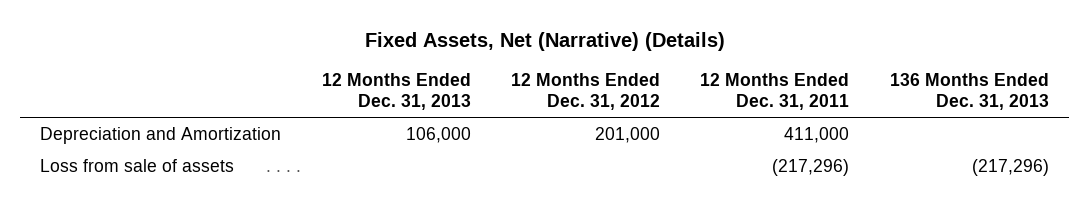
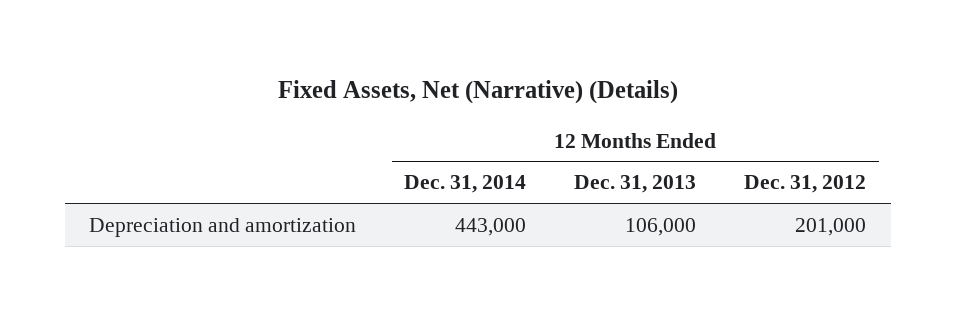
- | 12 Months Ended Dec. 31, 2013 | 12 Months Ended Dec. 31, 2012 | 12 Months Ended Dec. 31, 2011 | 136 Months Ended Dec. 31, 2013
+ | 12 Months Ended Dec. 31, 2014 | 12 Months Ended Dec. 31, 2013 | 12 Months Ended Dec. 31, 2012
- Depreciation and Amortization | 106,000 | 201,000 | 411,000 |
- Loss from sale of assets | | | (217,296) | (217,296)
+ Depreciation and amortization | 443,000 | 106,000 | 201,000

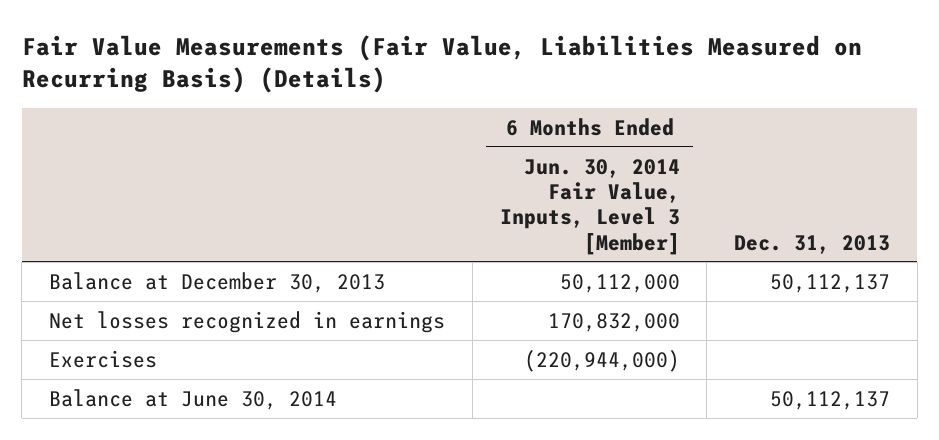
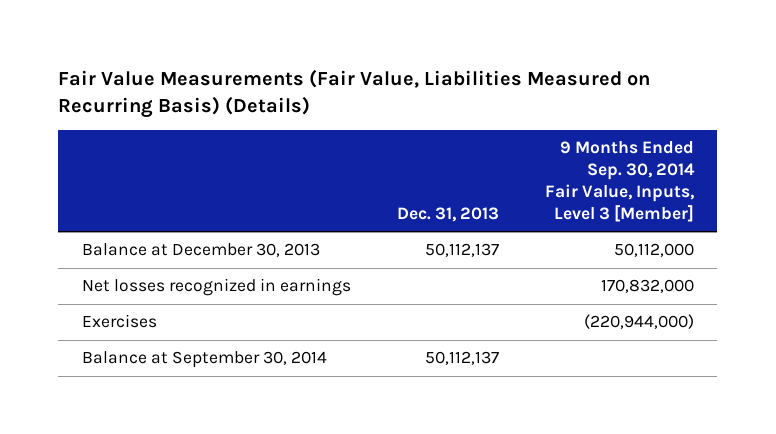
- | 6 Months Ended Jun. 30, 2014 Fair Value, Inputs, Level 3 [Member] | Dec. 31, 2013
+ | Dec. 31, 2013 | 9 Months Ended Sep. 30, 2014 Fair Value, Inputs, Level 3 [Member]
- Balance at June 30, 2014 | | 50,112,137
+ Balance at September 30, 2014 | 50,112,137 |

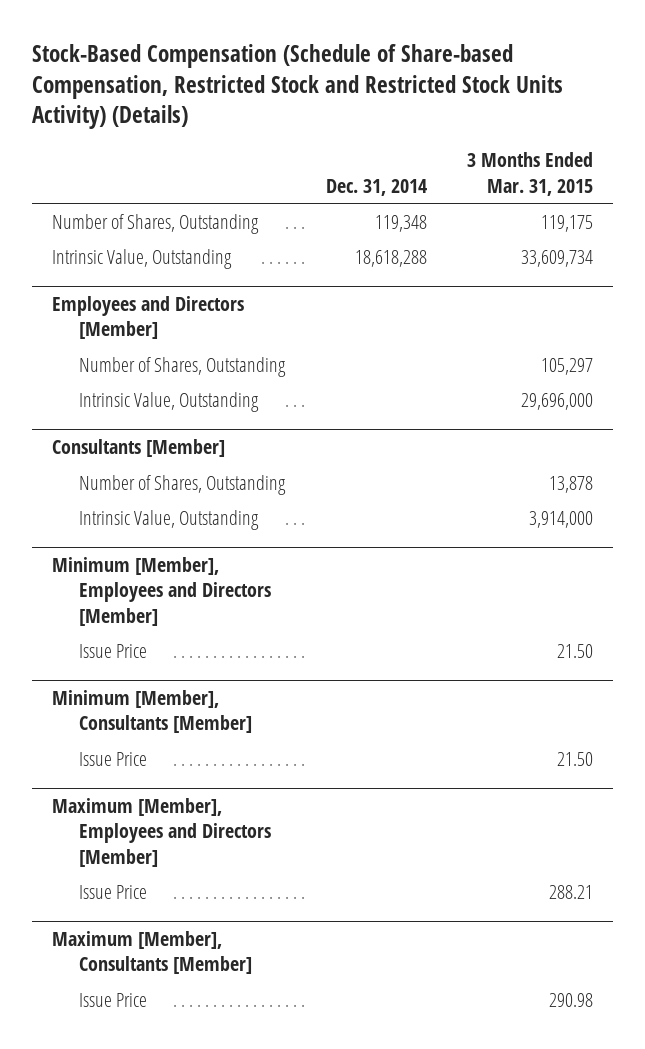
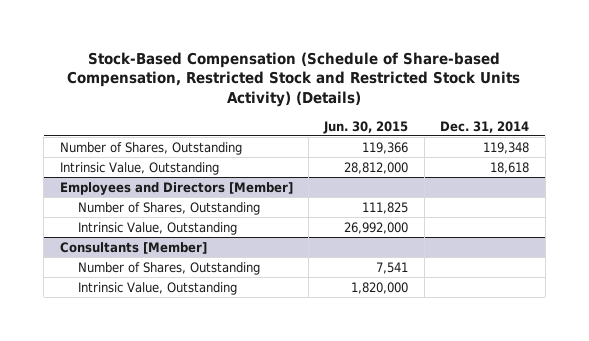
- | Dec. 31, 2014 | 3 Months Ended Mar. 31, 2015
+ | Jun. 30, 2015 | Dec. 31, 2014
- Intrinsic Value, Outstanding | 18,618,288 | 33,609,734
+ Intrinsic Value, Outstanding | 28,812,000 | 18,618
- Minimum [Member], Employees and Directors [Member]
- Issue Price | | 21.50
- Minimum [Member], Consultants [Member]
- Issue Price | | 21.50
- Maximum [Member], Employees and Directors [Member]
- Issue Price | | 288.21
- Maximum [Member], Consultants [Member]
- Issue Price | | 290.98

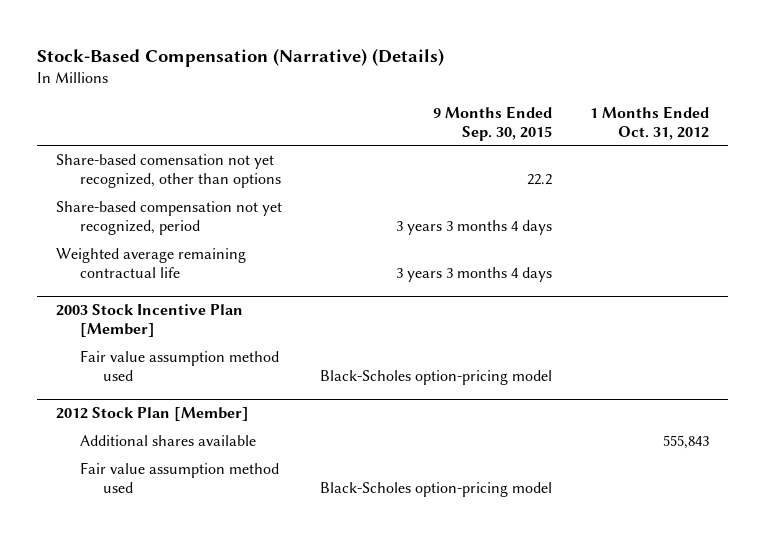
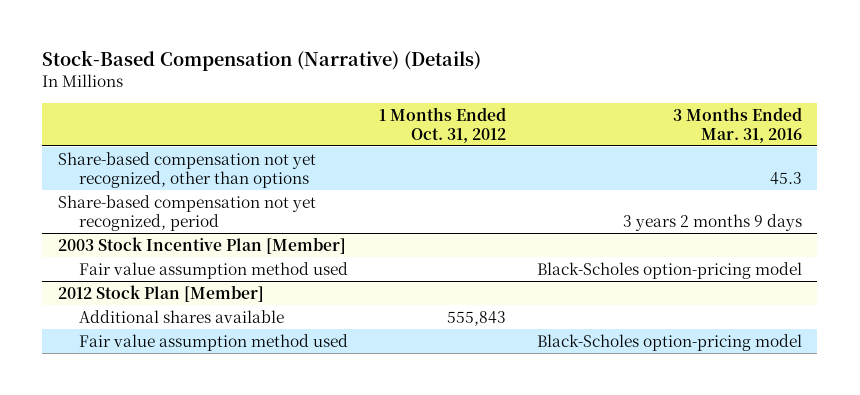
- | 9 Months Ended Sep. 30, 2015 | 1 Months Ended Oct. 31, 2012
+ | 1 Months Ended Oct. 31, 2012 | 3 Months Ended Mar. 31, 2016
- Share-based comensation not yet recognized, other than options | 22.2 |
+ Share-based compensation not yet recognized, other than options | | 45.3
- Weighted average remaining contractual life | 3 years 3 months 4 days |

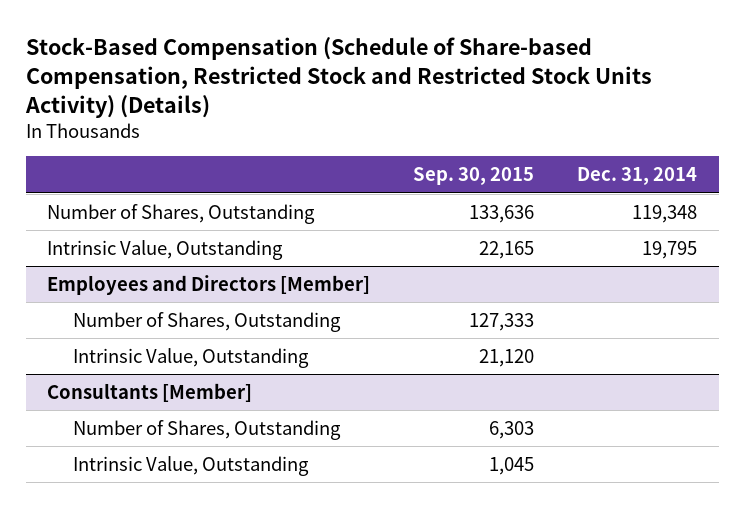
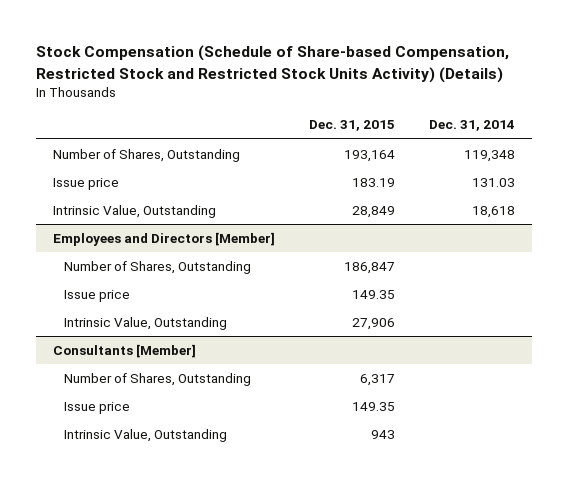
- Stock-Based Compensation (Schedule of Share-based Compensation, Restricted Stock and Restricted Stock Units Activity) (Details)
+ Stock Compensation (Schedule of Share-based Compensation, Restricted Stock and Restricted Stock Units Activity) (Details)
- | Sep. 30, 2015 | Dec. 31, 2014
+ | Dec. 31, 2015 | Dec. 31, 2014
- Intrinsic Value, Outstanding | 22,165 | 19,795
+ Issue price | 183.19 | 131.03
+ Intrinsic Value, Outstanding | 28,849 | 18,618
@ Employees and Directors [Member]
+ Issue price | 149.35 |
@ Consultants [Member]
+ Issue price | 149.35 |

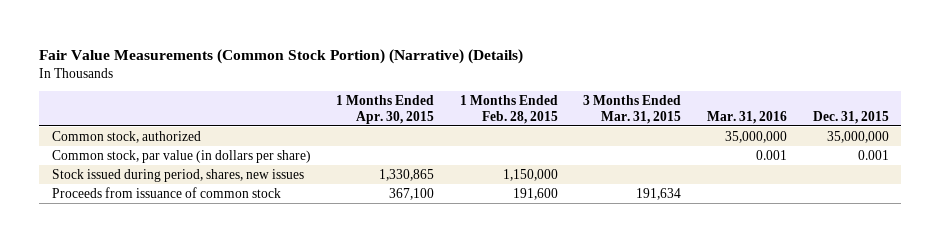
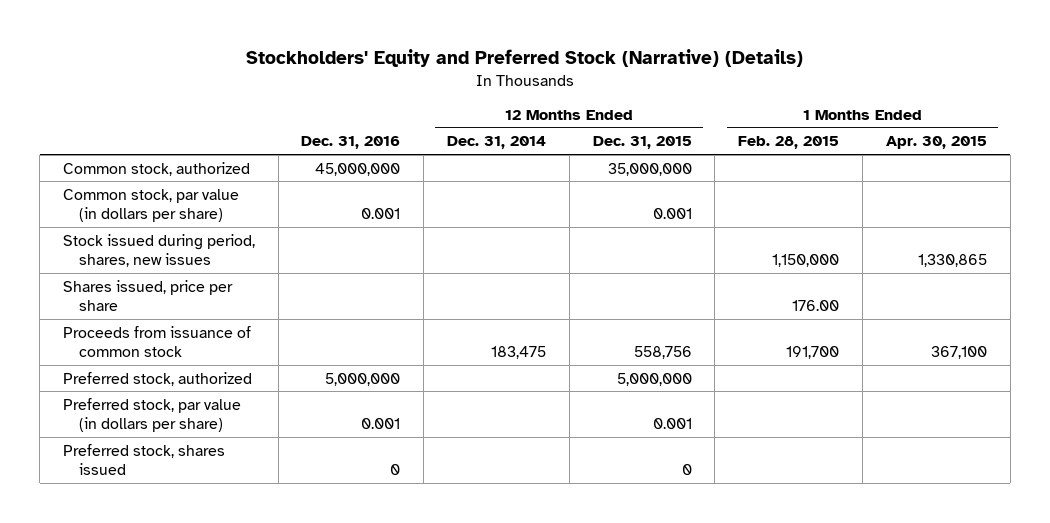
- Fair Value Measurements (Common Stock Portion) (Narrative) (Details)
+ Stockholders' Equity and Preferred Stock (Narrative) (Details)
- | 1 Months Ended Apr. 30, 2015 | 1 Months Ended Feb. 28, 2015 | 3 Months Ended Mar. 31, 2015 | Mar. 31, 2016 | Dec. 31, 2015
+ | Dec. 31, 2016 | 12 Months Ended Dec. 31, 2014 | 12 Months Ended Dec. 31, 2015 | 1 Months Ended Feb. 28, 2015 | 1 Months Ended Apr. 30, 2015
- Proceeds from issuance of common stock | 367,100 | 191,600 | 191,634 | |
+ Shares issued, price per share | | | | 176.00 |
+ Proceeds from issuance of common stock | | 183,475 | 558,756 | 191,700 | 367,100
+ Preferred stock, authorized | 5,000,000 | | 5,000,000 | |
+ Preferred stock, par value (in dollars per share) | 0.001 | | 0.001 | |
+ Preferred stock, shares issued | 0 | | 0 | |

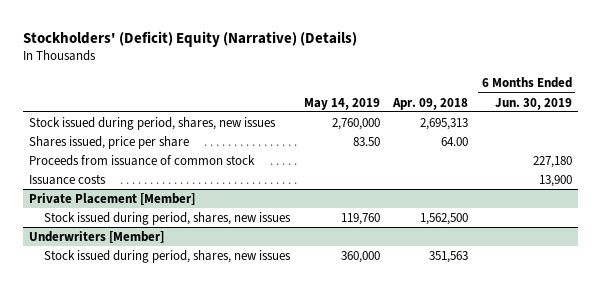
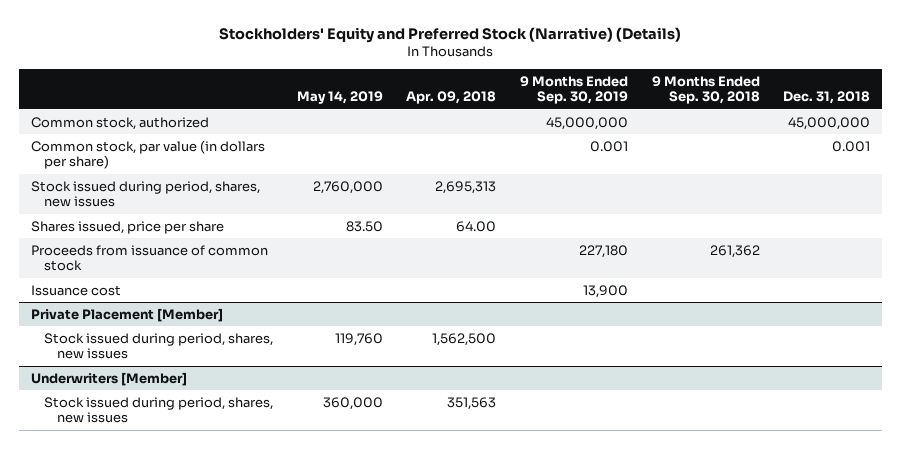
- Stockholders' (Deficit) Equity (Narrative) (Details)
+ Stockholders' Equity and Preferred Stock (Narrative) (Details)
- | May 14, 2019 | Apr. 09, 2018 | 6 Months Ended Jun. 30, 2019
+ | May 14, 2019 | Apr. 09, 2018 | 9 Months Ended Sep. 30, 2019 | 9 Months Ended Sep. 30, 2018 | Dec. 31, 2018
+ Common stock, authorized | | | 45,000,000 | | 45,000,000
+ Common stock, par value (in dollars per share) | | | 0.001 | | 0.001
- Issuance costs | | | 13,900
+ Issuance cost | | | 13,900 | |

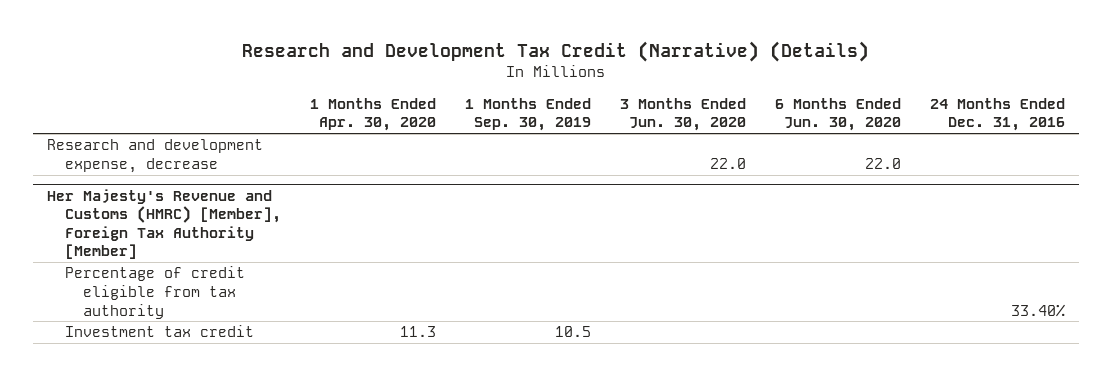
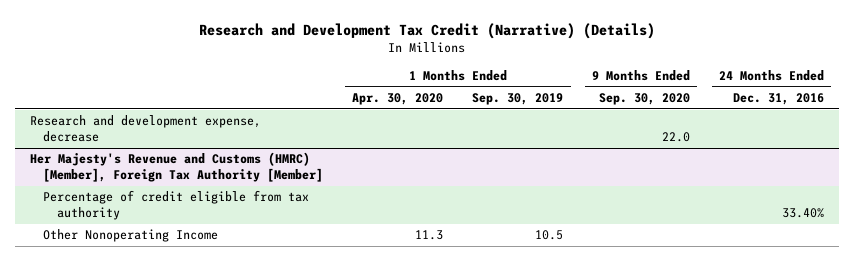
- | 1 Months Ended Apr. 30, 2020 | 1 Months Ended Sep. 30, 2019 | 3 Months Ended Jun. 30, 2020 | 6 Months Ended Jun. 30, 2020 | 24 Months Ended Dec. 31, 2016
+ | 1 Months Ended Apr. 30, 2020 | 1 Months Ended Sep. 30, 2019 | 9 Months Ended Sep. 30, 2020 | 24 Months Ended Dec. 31, 2016
@ Her Majesty's Revenue and Customs (HMRC) [Member], Foreign Tax Authority [Member]
- Investment tax credit | 11.3 | 10.5 | | |
+ Other Nonoperating Income | 11.3 | 10.5 | |

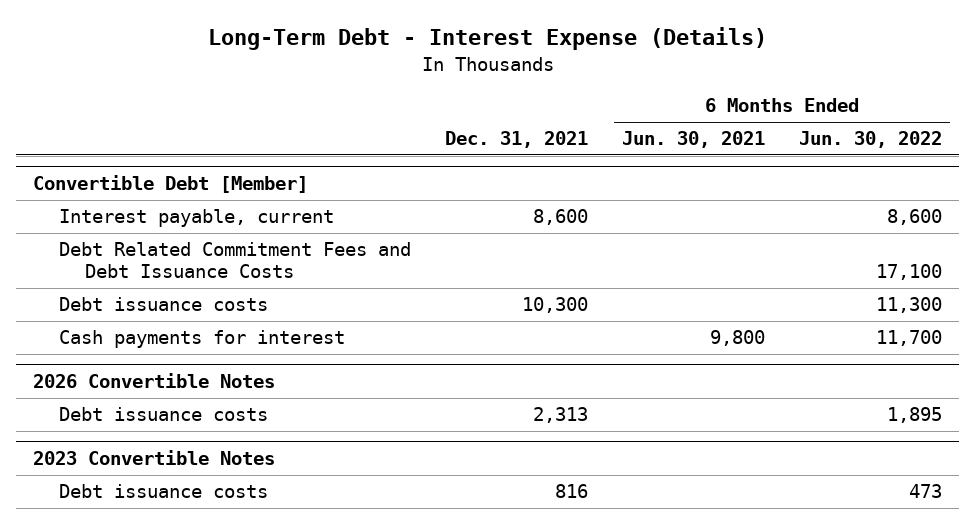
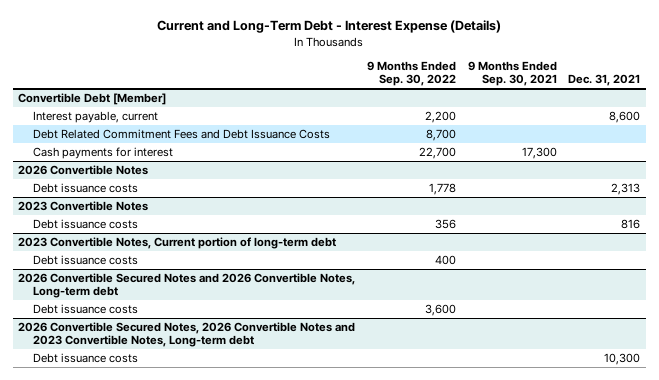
- Long-Term Debt - Interest Expense (Details)
+ Current and Long-Term Debt - Interest Expense (Details)
- | Dec. 31, 2021 | 6 Months Ended Jun. 30, 2021 | 6 Months Ended Jun. 30, 2022
+ | 9 Months Ended Sep. 30, 2022 | 9 Months Ended Sep. 30, 2021 | Dec. 31, 2021
@ Convertible Debt [Member]
- Debt issuance costs | 10,300 | | 11,300
+ 2023 Convertible Notes, Current portion of long-term debt
+ Debt issuance costs | 400 | |
+ 2026 Convertible Secured Notes and 2026 Convertible Notes, Long-term debt
+ Debt issuance costs | 3,600 | |
+ 2026 Convertible Secured Notes, 2026 Convertible Notes and 2023 Convertible Notes, Long-term debt
+ Debt issuance costs | | | 10,300

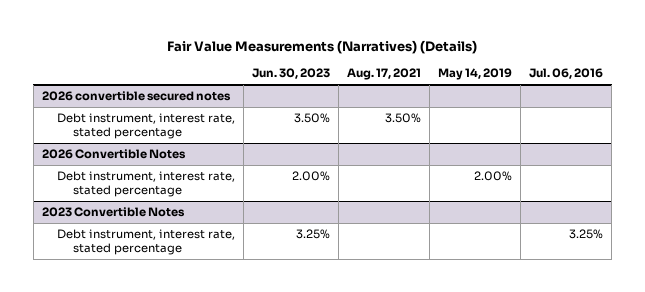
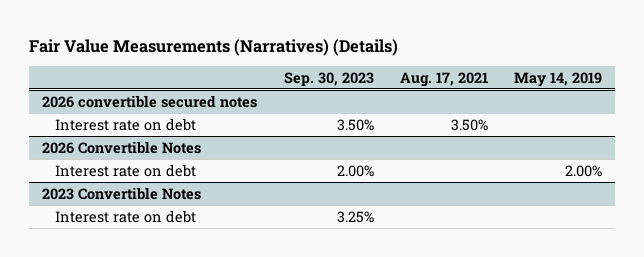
- | Jun. 30, 2023 | Aug. 17, 2021 | May 14, 2019 | Jul. 06, 2016
+ | Sep. 30, 2023 | Aug. 17, 2021 | May 14, 2019
@ 2026 convertible secured notes
- Debt instrument, interest rate, stated percentage | 3.50% | 3.50% | |
+ Interest rate on debt | 3.50% | 3.50% |
@ 2026 Convertible Notes
- Debt instrument, interest rate, stated percentage | 2.00% | | 2.00% |
+ Interest rate on debt | 2.00% | | 2.00%
@ 2023 Convertible Notes
- Debt instrument, interest rate, stated percentage | 3.25% | | | 3.25%
+ Interest rate on debt | 3.25% | |

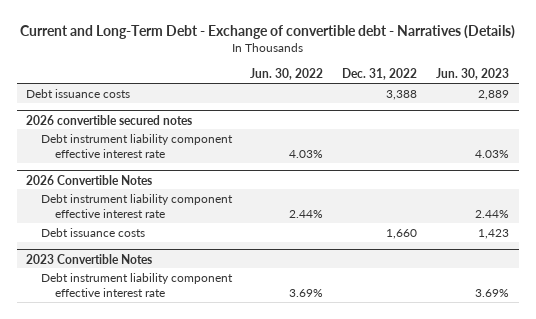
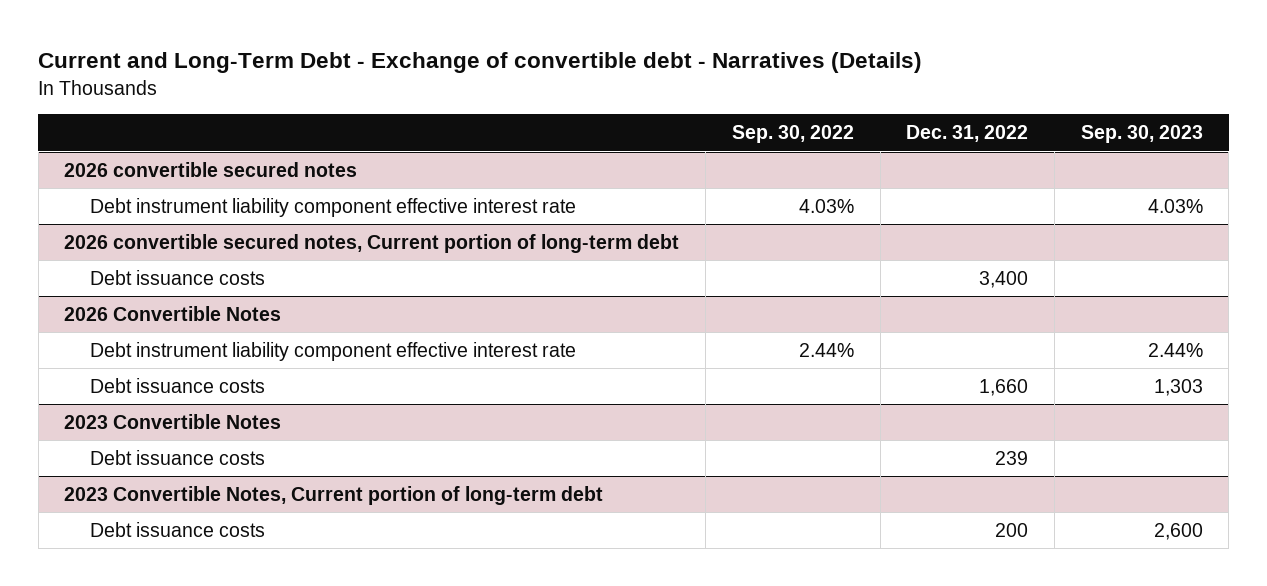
- | Jun. 30, 2022 | Dec. 31, 2022 | Jun. 30, 2023
+ | Sep. 30, 2022 | Dec. 31, 2022 | Sep. 30, 2023
- Debt issuance costs | | 3,388 | 2,889
+ 2026 convertible secured notes, Current portion of long-term debt
+ Debt issuance costs | | 3,400 |
@ 2023 Convertible Notes
- Debt instrument liability component effective interest rate | 3.69% | | 3.69%
+ Debt issuance costs | | 239 |
+ 2023 Convertible Notes, Current portion of long-term debt
+ Debt issuance costs | | 200 | 2,600

